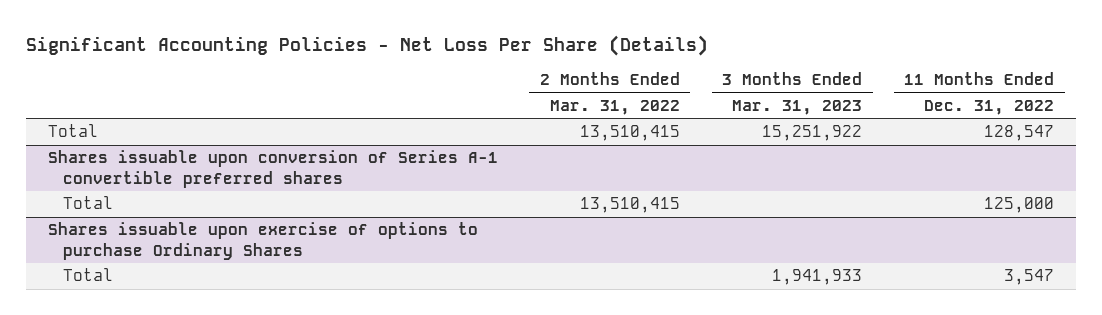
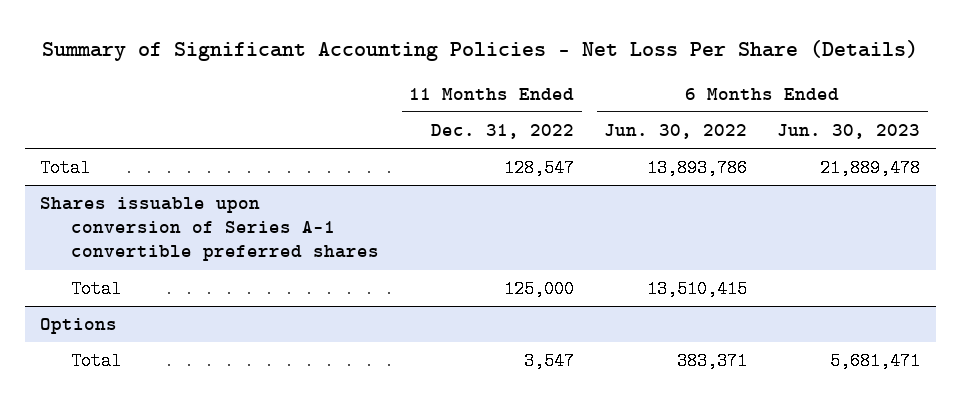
- Significant Accounting Policies - Net Loss Per Share (Details)
+ Summary of Significant Accounting Policies - Net Loss Per Share (Details)
- | 2 Months Ended Mar. 31, 2022 | 3 Months Ended Mar. 31, 2023 | 11 Months Ended Dec. 31, 2022
+ | 11 Months Ended Dec. 31, 2022 | 6 Months Ended Jun. 30, 2022 | 6 Months Ended Jun. 30, 2023
- Shares issuable upon exercise of options to purchase Ordinary Shares
+ Options

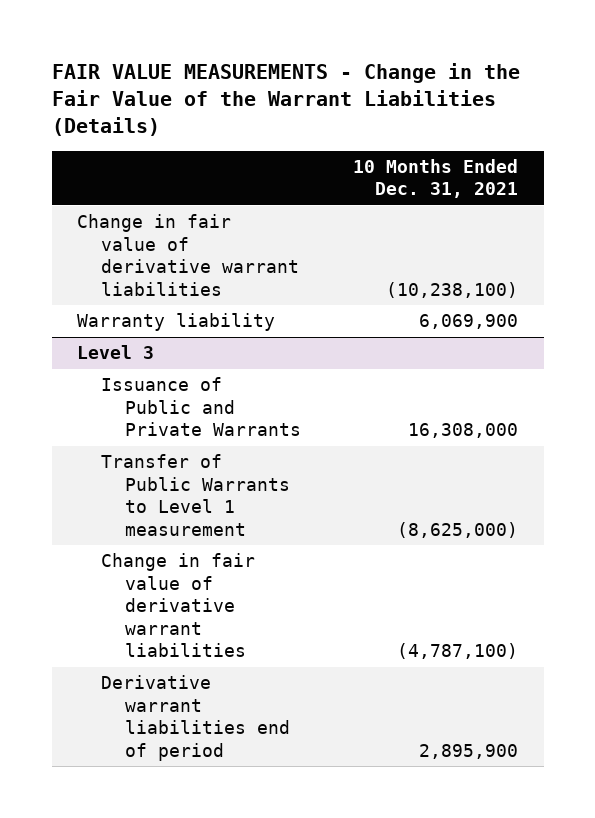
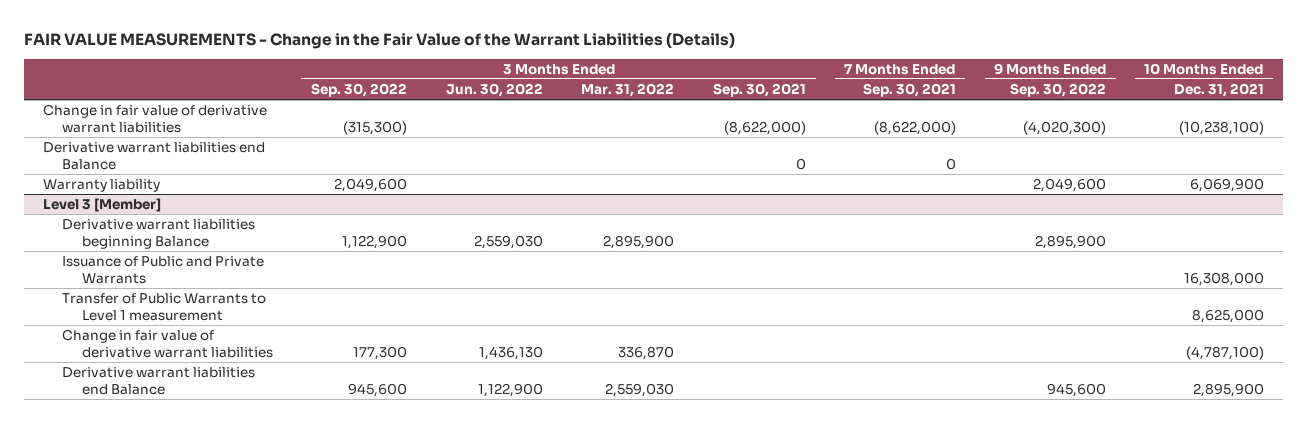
- | 10 Months Ended Dec. 31, 2021
+ | 3 Months Ended Sep. 30, 2022 | 3 Months Ended Jun. 30, 2022 | 3 Months Ended Mar. 31, 2022 | 3 Months Ended Sep. 30, 2021 | 7 Months Ended Sep. 30, 2021 | 9 Months Ended Sep. 30, 2022 | 10 Months Ended Dec. 31, 2021
+ Derivative warrant liabilities end Balance | | | | 0 | 0 | |
- Level 3
+ Level 3 [Member]
+ Derivative warrant liabilities beginning Balance | 1,122,900 | 2,559,030 | 2,895,900 | | | 2,895,900 |
- Transfer of Public Warrants to Level 1 measurement | (8,625,000)
+ Transfer of Public Warrants to Level 1 measurement | | | | | | | 8,625,000
- Derivative warrant liabilities end of period | 2,895,900
+ Derivative warrant liabilities end Balance | 945,600 | 1,122,900 | 2,559,030 | | | 945,600 | 2,895,900

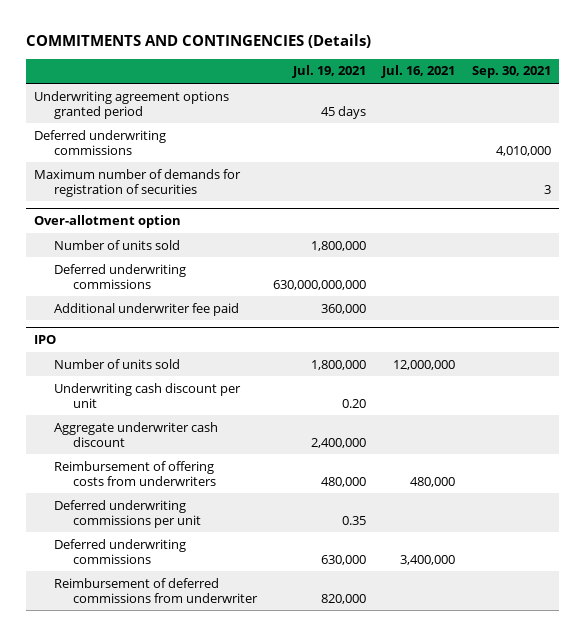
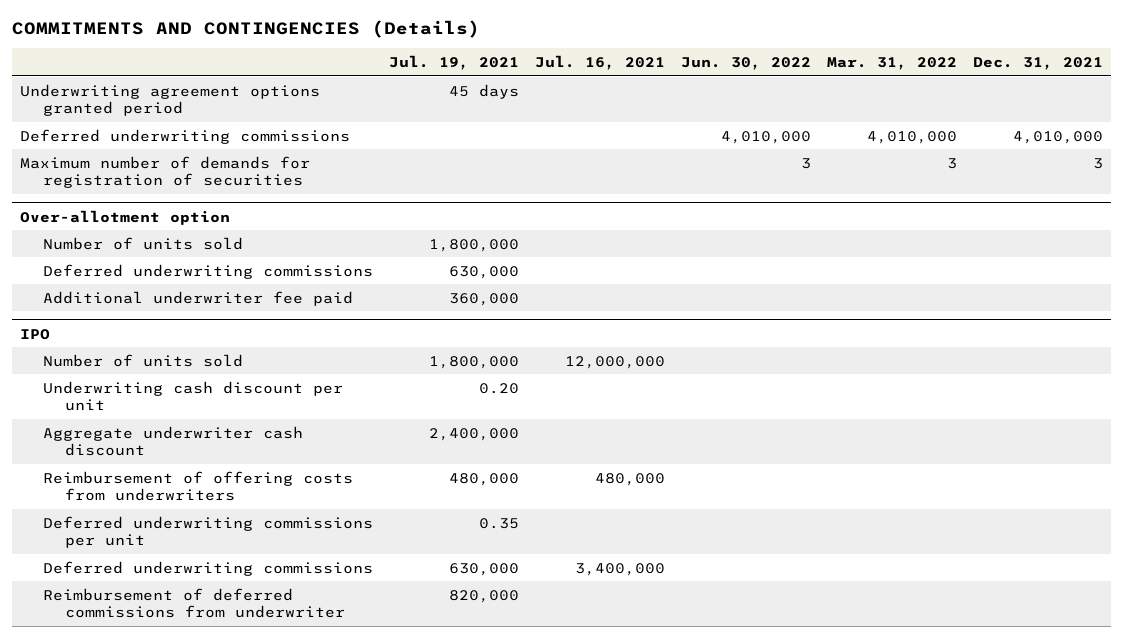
- | Jul. 19, 2021 | Jul. 16, 2021 | Sep. 30, 2021
+ | Jul. 19, 2021 | Jul. 16, 2021 | Jun. 30, 2022 | Mar. 31, 2022 | Dec. 31, 2021
@ Over-allotment option
- Deferred underwriting commissions | 630,000,000,000 | |
+ Deferred underwriting commissions | 630,000 | | | |

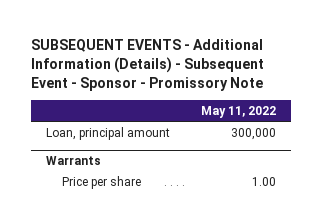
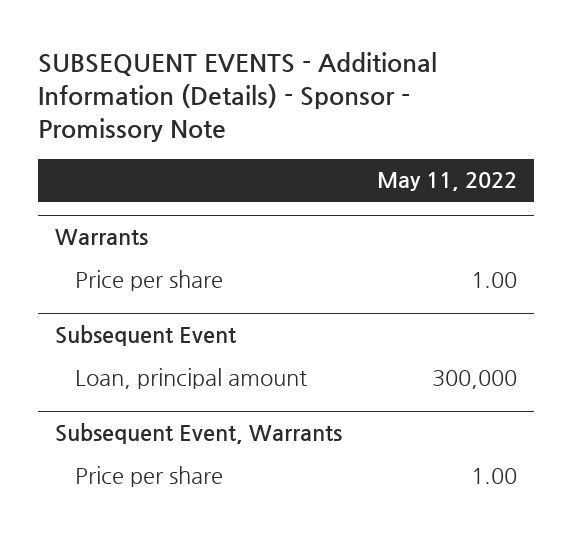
- SUBSEQUENT EVENTS - Additional Information (Details) - Subsequent Event - Sponsor - Promissory Note
+ SUBSEQUENT EVENTS - Additional Information (Details) - Sponsor - Promissory Note
- Loan, principal amount | 300,000
+ Subsequent Event
+ Loan, principal amount | 300,000
+ Subsequent Event, Warrants
+ Price per share | 1.00

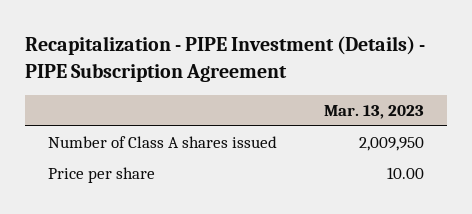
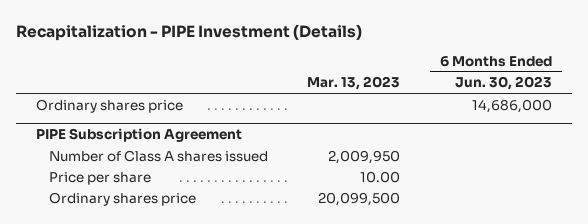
- Recapitalization - PIPE Investment (Details) - PIPE Subscription Agreement
+ Recapitalization - PIPE Investment (Details)
- | Mar. 13, 2023
+ | Mar. 13, 2023 | 6 Months Ended Jun. 30, 2023
+ Ordinary shares price | | 14,686,000
+ PIPE Subscription Agreement
+ Ordinary shares price | 20,099,500 |

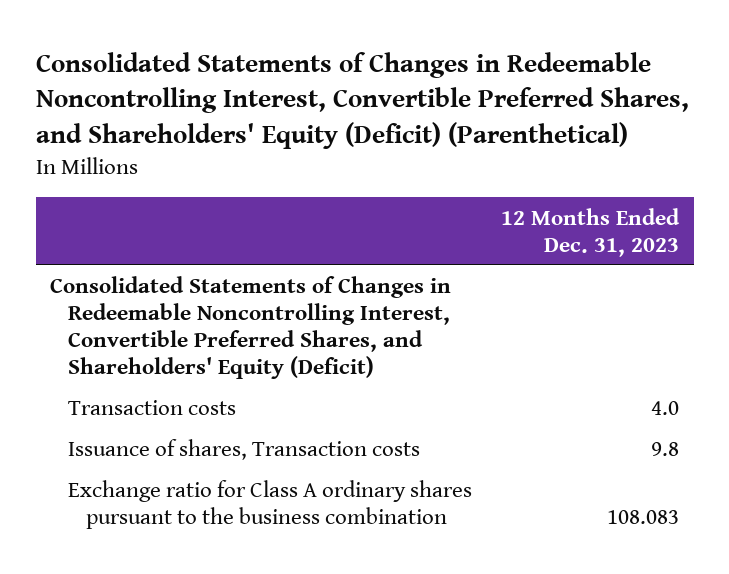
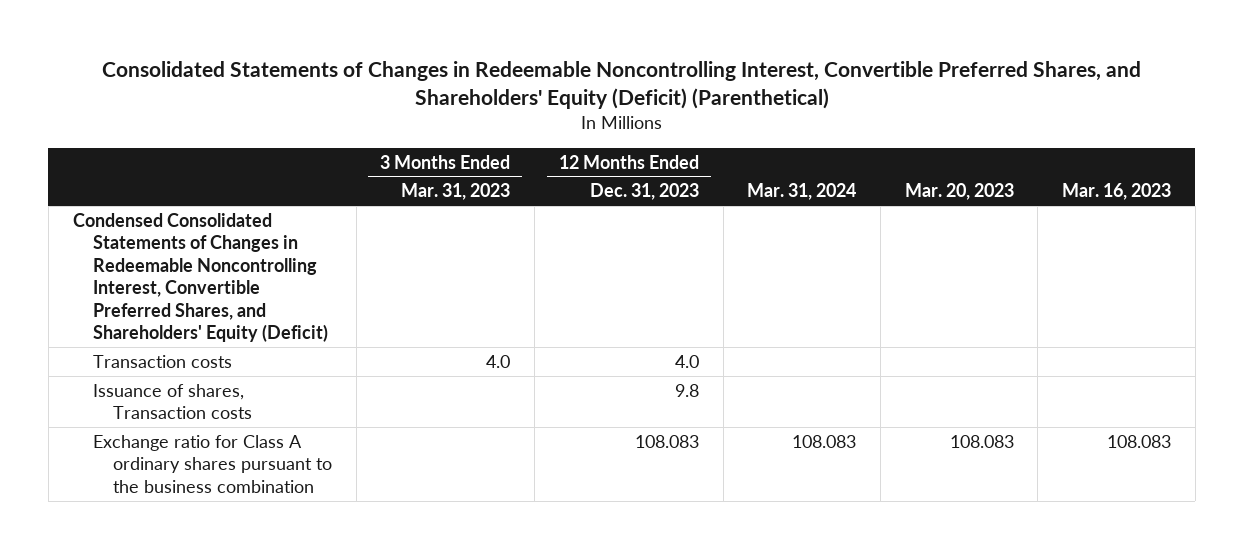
- | 12 Months Ended Dec. 31, 2023
+ | 3 Months Ended Mar. 31, 2023 | 12 Months Ended Dec. 31, 2023 | Mar. 31, 2024 | Mar. 20, 2023 | Mar. 16, 2023
- Consolidated Statements of Changes in Redeemable Noncontrolling Interest, Convertible Preferred Shares, and Shareholders' Equity (Deficit)
+ Condensed Consolidated Statements of Changes in Redeemable Noncontrolling Interest, Convertible Preferred Shares, and Shareholders' Equity (Deficit)

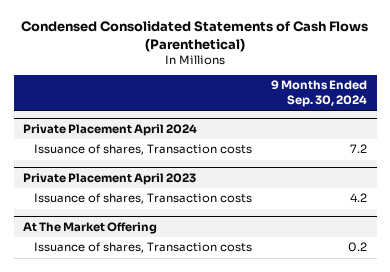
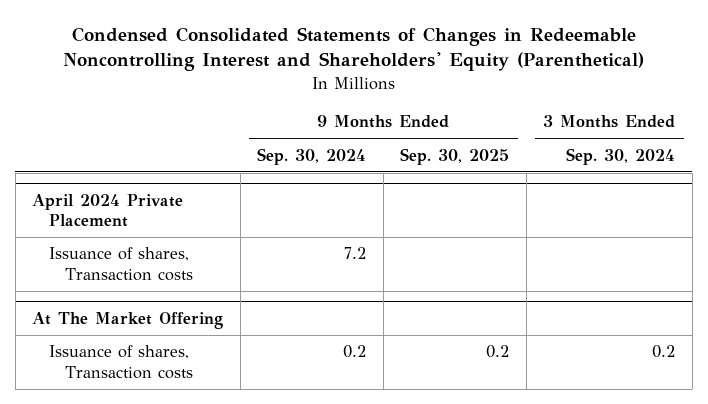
- Condensed Consolidated Statements of Cash Flows (Parenthetical)
+ Condensed Consolidated Statements of Changes in Redeemable Noncontrolling Interest and Shareholders' Equity (Parenthetical)
- | 9 Months Ended Sep. 30, 2024
+ | 9 Months Ended Sep. 30, 2024 | 9 Months Ended Sep. 30, 2025 | 3 Months Ended Sep. 30, 2024
- Private Placement April 2024
+ April 2024 Private Placement
- Private Placement April 2023
- Issuance of shares, Transaction costs | 4.2

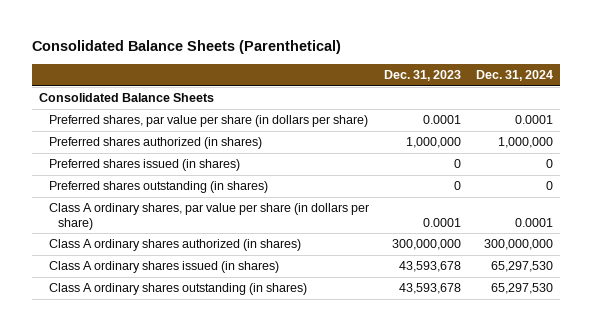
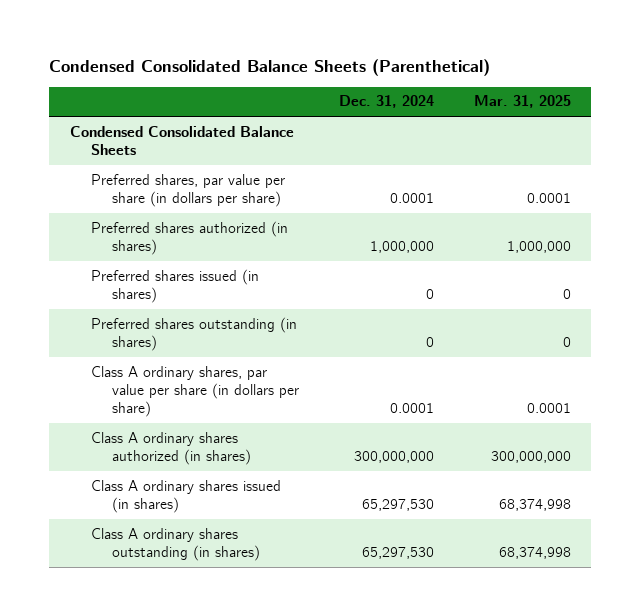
- Consolidated Balance Sheets (Parenthetical)
+ Condensed Consolidated Balance Sheets (Parenthetical)
- | Dec. 31, 2023 | Dec. 31, 2024
+ | Dec. 31, 2024 | Mar. 31, 2025
- Consolidated Balance Sheets
+ Condensed Consolidated Balance Sheets

